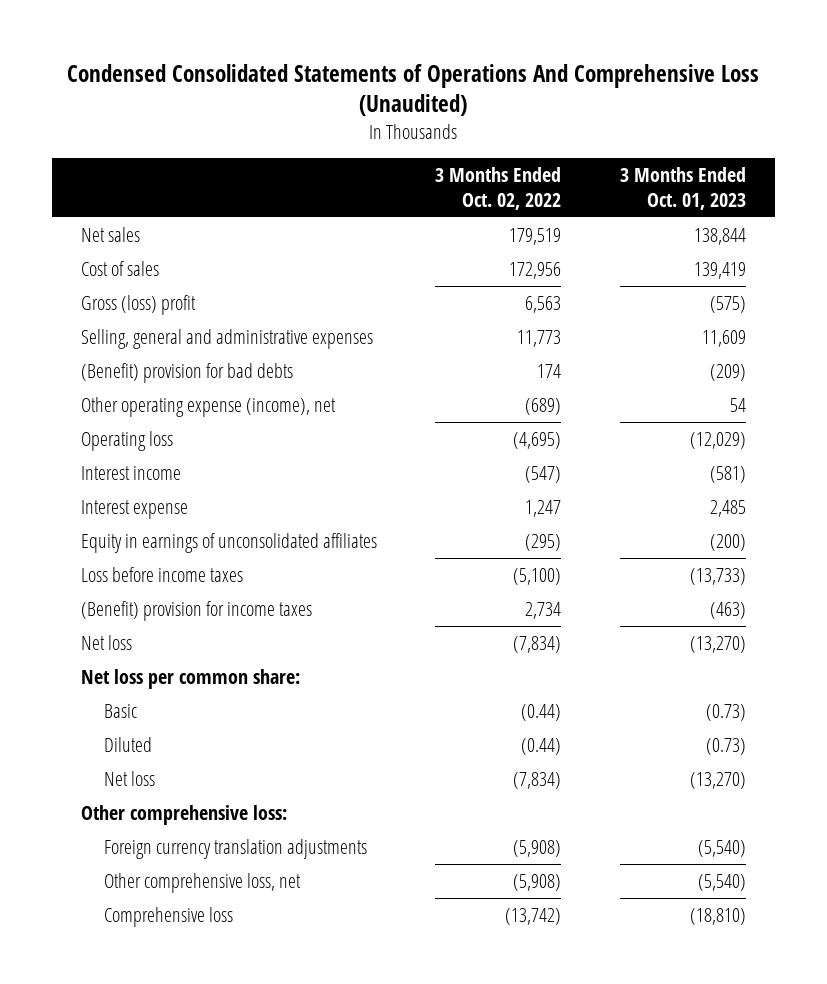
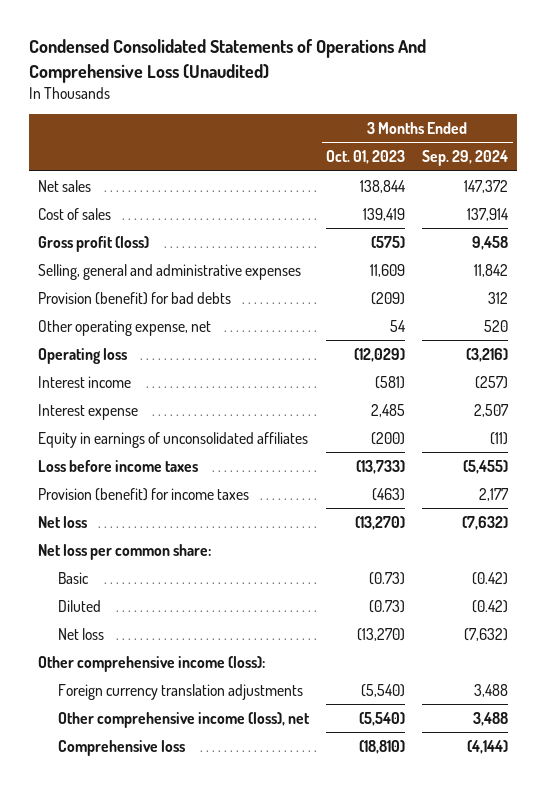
- | 3 Months Ended Oct. 02, 2022 | 3 Months Ended Oct. 01, 2023
+ | 3 Months Ended Oct. 01, 2023 | 3 Months Ended Sep. 29, 2024
- Gross (loss) profit | 6,563 | (575)
+ Gross profit (loss) | (575) | 9,458
- (Benefit) provision for bad debts | 174 | (209)
- Other operating expense (income), net | (689) | 54
+ Provision (benefit) for bad debts | (209) | 312
+ Other operating expense, net | 54 | 520
- (Benefit) provision for income taxes | 2,734 | (463)
+ Provision (benefit) for income taxes | (463) | 2,177
- Other comprehensive loss:
+ Other comprehensive income (loss):
- Other comprehensive loss, net | (5,908) | (5,540)
+ Other comprehensive income (loss), net | (5,540) | 3,488

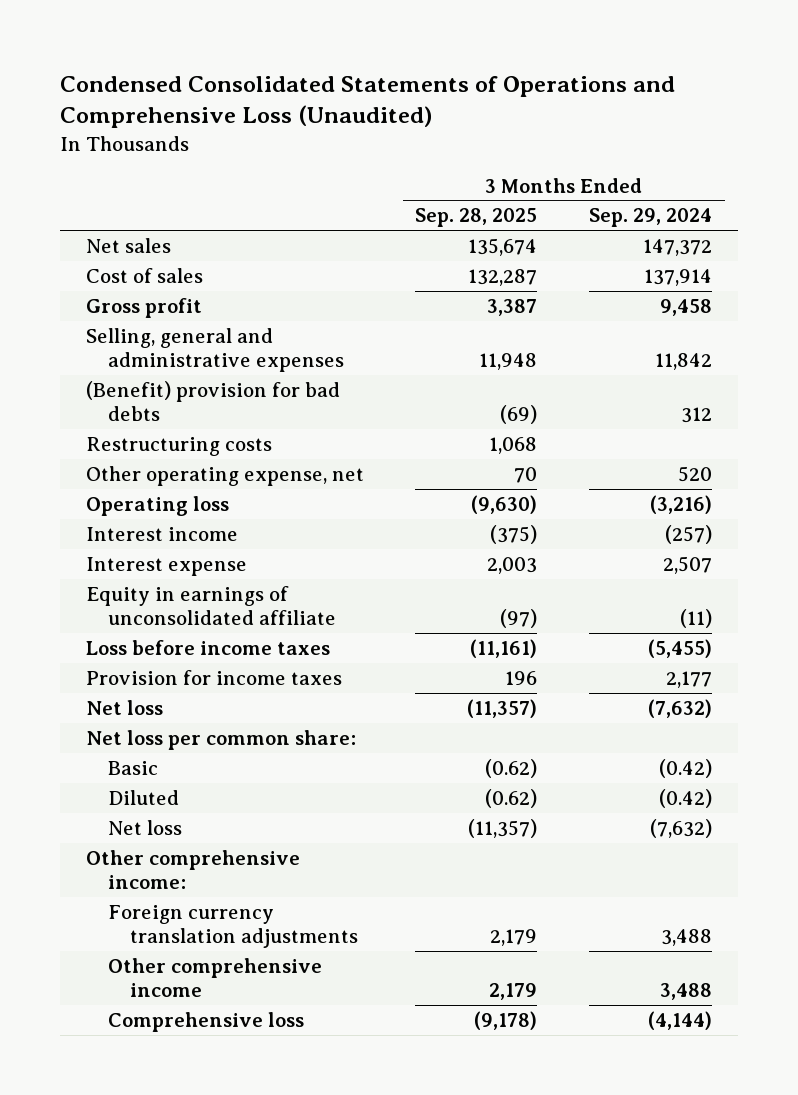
- Condensed Consolidated Statements of Operations And Comprehensive Loss (Unaudited)
+ Condensed Consolidated Statements of Operations and Comprehensive Loss (Unaudited)
- | 3 Months Ended Oct. 01, 2023 | 3 Months Ended Sep. 29, 2024
+ | 3 Months Ended Sep. 28, 2025 | 3 Months Ended Sep. 29, 2024
- Gross profit (loss) | (575) | 9,458
+ Gross profit | 3,387 | 9,458
- Provision (benefit) for bad debts | (209) | 312
+ (Benefit) provision for bad debts | (69) | 312
+ Restructuring costs | 1,068 |
- Equity in earnings of unconsolidated affiliates | (200) | (11)
+ Equity in earnings of unconsolidated affiliate | (97) | (11)
- Provision (benefit) for income taxes | (463) | 2,177
+ Provision for income taxes | 196 | 2,177
- Other comprehensive income (loss):
+ Other comprehensive income:
- Other comprehensive income (loss), net | (5,540) | 3,488
+ Other comprehensive income | 2,179 | 3,488

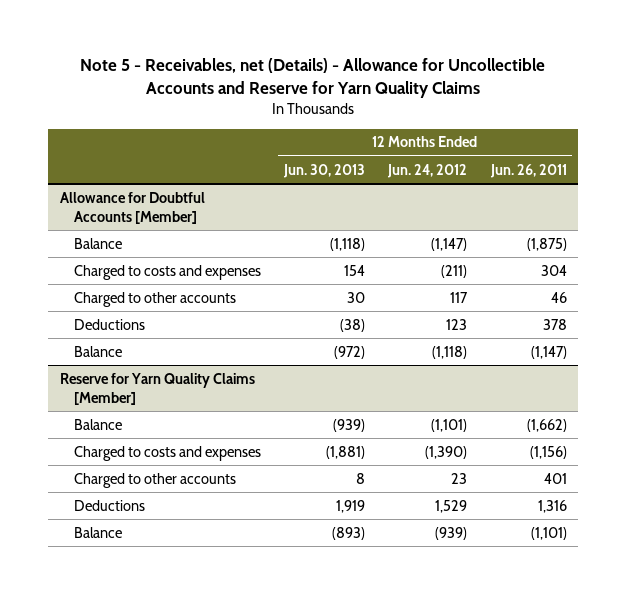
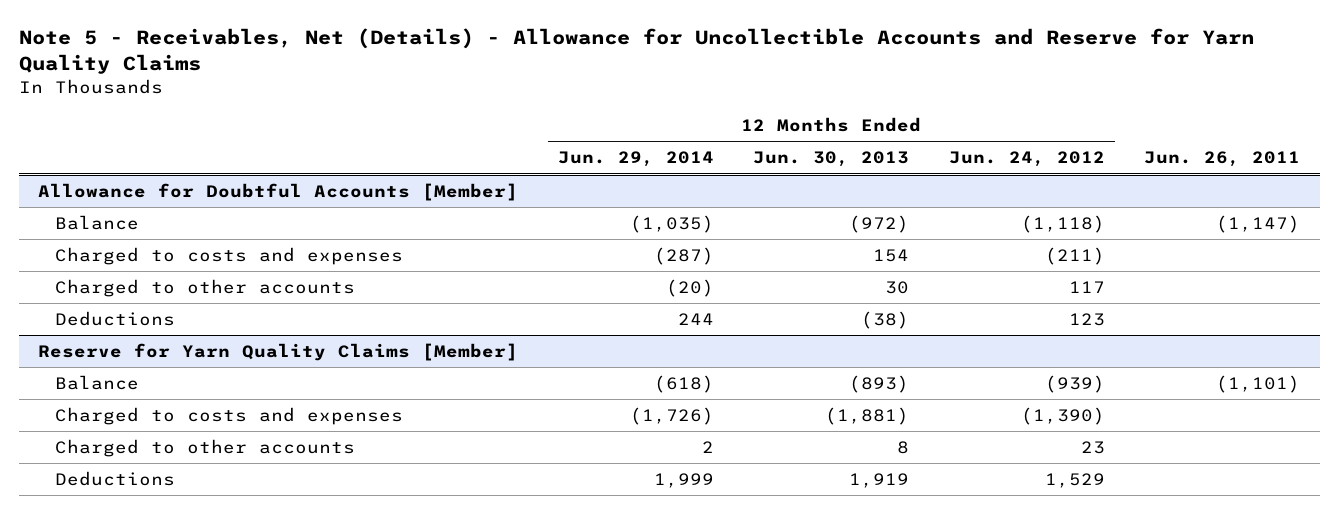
- Note 5 - Receivables, net (Details) - Allowance for Uncollectible Accounts and Reserve for Yarn Quality Claims
+ Note 5 - Receivables, Net (Details) - Allowance for Uncollectible Accounts and Reserve for Yarn Quality Claims
- | 12 Months Ended Jun. 30, 2013 | 12 Months Ended Jun. 24, 2012 | 12 Months Ended Jun. 26, 2011
+ | 12 Months Ended Jun. 29, 2014 | 12 Months Ended Jun. 30, 2013 | 12 Months Ended Jun. 24, 2012 | Jun. 26, 2011
@ Allowance for Doubtful Accounts [Member]
- Balance | (1,118) | (1,147) | (1,875)
moved up: Balance | (1,035) | (972) | (1,118) | (1,147)
@ Reserve for Yarn Quality Claims [Member]
- Balance | (939) | (1,101) | (1,662)
moved up: Balance | (618) | (893) | (939) | (1,101)

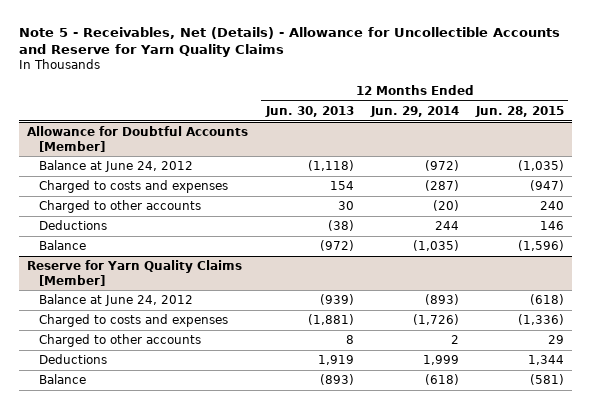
- | 12 Months Ended Jun. 29, 2014 | 12 Months Ended Jun. 30, 2013 | 12 Months Ended Jun. 24, 2012 | Jun. 26, 2011
+ | 12 Months Ended Jun. 30, 2013 | 12 Months Ended Jun. 29, 2014 | 12 Months Ended Jun. 28, 2015
@ Allowance for Doubtful Accounts [Member]
+ Balance at June 24, 2012 | (1,118) | (972) | (1,035)
moved down: Balance | (972) | (1,035) | (1,596)
@ Reserve for Yarn Quality Claims [Member]
+ Balance at June 24, 2012 | (939) | (893) | (618)
moved down: Balance | (893) | (618) | (581)

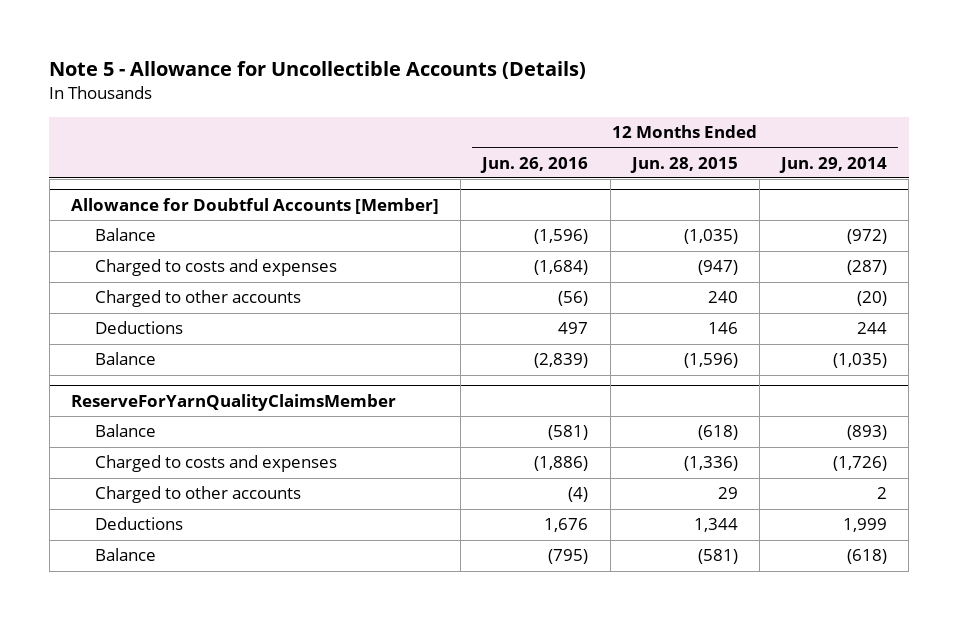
- Note 5 - Receivables, Net (Details) - Allowance for Uncollectible Accounts and Reserve for Yarn Quality Claims
+ Note 5 - Allowance for Uncollectible Accounts (Details)
- | 12 Months Ended Jun. 30, 2013 | 12 Months Ended Jun. 29, 2014 | 12 Months Ended Jun. 28, 2015
+ | 12 Months Ended Jun. 26, 2016 | 12 Months Ended Jun. 28, 2015 | 12 Months Ended Jun. 29, 2014
@ Allowance for Doubtful Accounts [Member]
- Balance at June 24, 2012 | (1,118) | (972) | (1,035)
+ Balance | (1,596) | (1,035) | (972)
- Reserve for Yarn Quality Claims [Member]
- Balance at June 24, 2012 | (939) | (893) | (618)
+ ReserveForYarnQualityClaimsMember
+ Balance | (581) | (618) | (893)

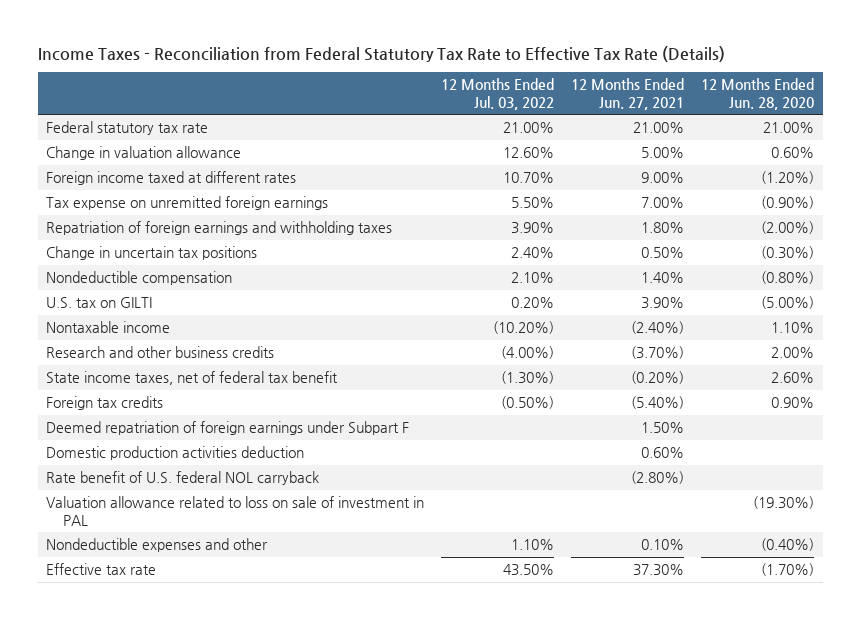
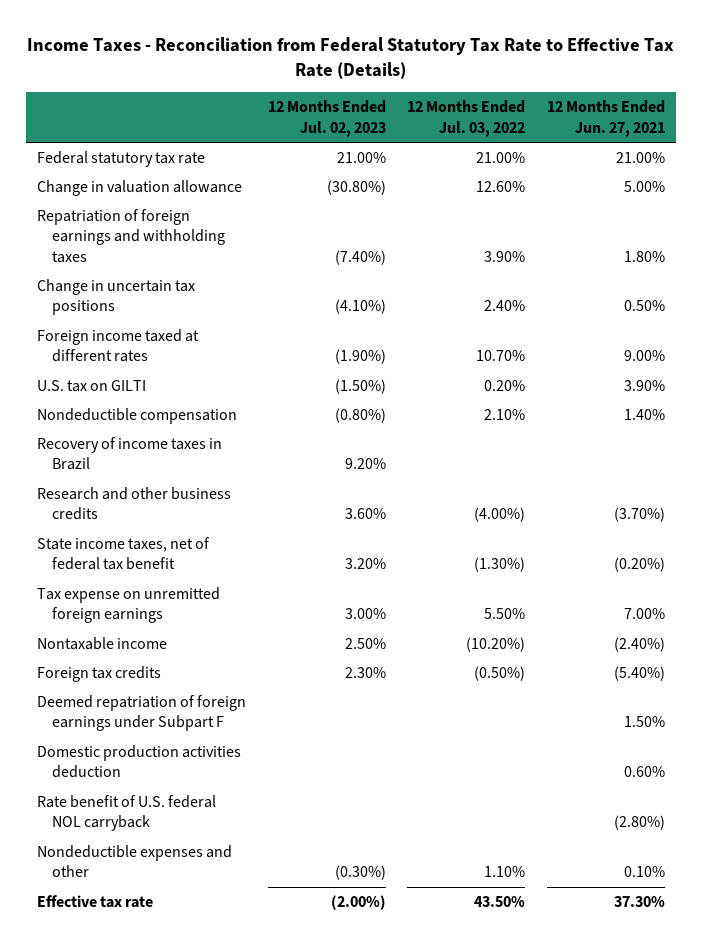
- | 12 Months Ended Jul. 03, 2022 | 12 Months Ended Jun. 27, 2021 | 12 Months Ended Jun. 28, 2020
+ | 12 Months Ended Jul. 02, 2023 | 12 Months Ended Jul. 03, 2022 | 12 Months Ended Jun. 27, 2021
moved down: Foreign income taxed at different rates | (1.90%) | 10.70% | 9.00%
moved down: Nondeductible compensation | (0.80%) | 2.10% | 1.40%
+ Recovery of income taxes in Brazil | 9.20% | |
moved down: Tax expense on unremitted foreign earnings | 3.00% | 5.50% | 7.00%
moved down: Nontaxable income | 2.50% | (10.20%) | (2.40%)
- Valuation allowance related to loss on sale of investment in PAL | | | (19.30%)

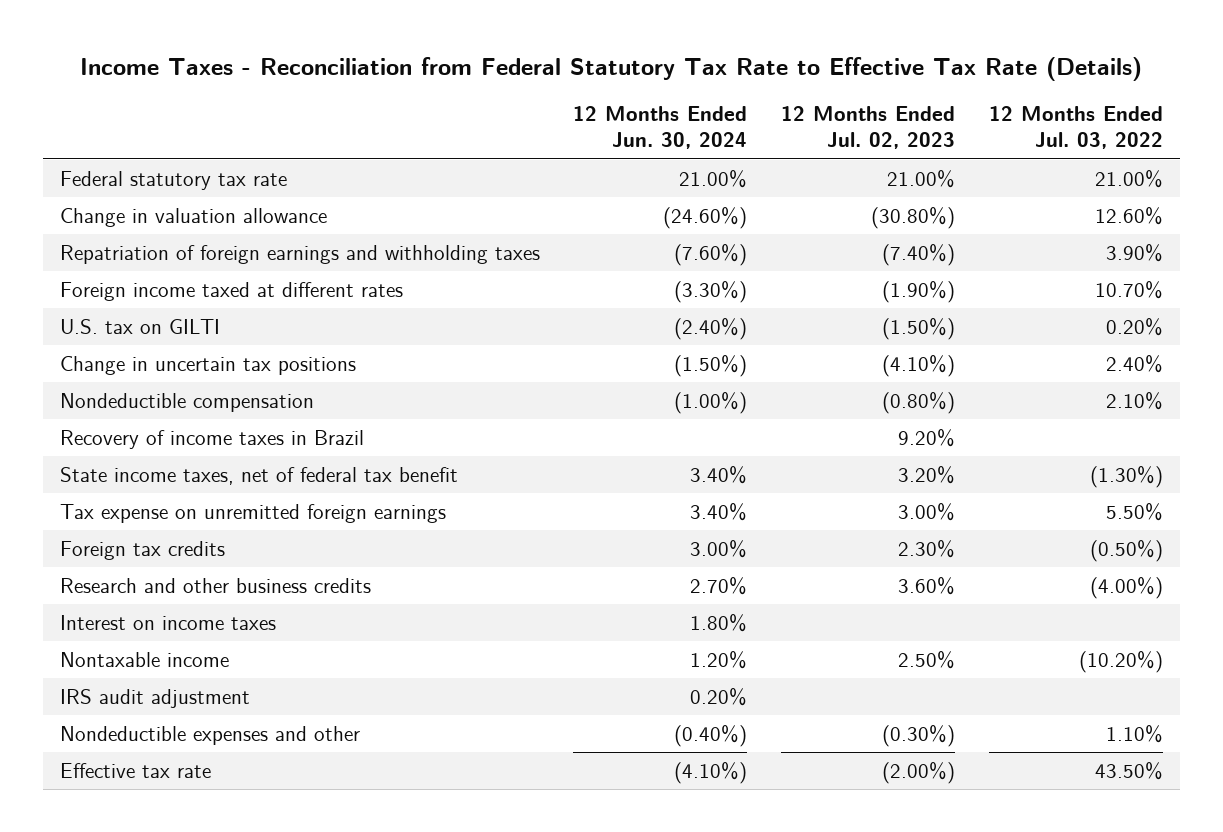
- | 12 Months Ended Jul. 02, 2023 | 12 Months Ended Jul. 03, 2022 | 12 Months Ended Jun. 27, 2021
+ | 12 Months Ended Jun. 30, 2024 | 12 Months Ended Jul. 02, 2023 | 12 Months Ended Jul. 03, 2022
moved down: Change in uncertain tax positions | (1.50%) | (4.10%) | 2.40%
- Deemed repatriation of foreign earnings under Subpart F | | | 1.50%
- Domestic production activities deduction | | | 0.60%
- Rate benefit of U.S. federal NOL carryback | | | (2.80%)
moved down: Research and other business credits | 2.70% | 3.60% | (4.00%)
+ Interest on income taxes | 1.80% | |
moved down: Nontaxable income | 1.20% | 2.50% | (10.20%)
+ IRS audit adjustment | 0.20% | |

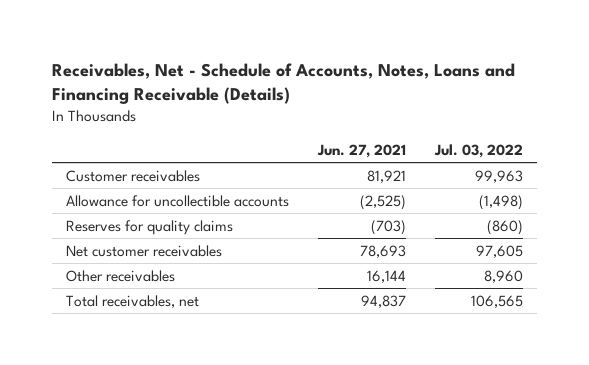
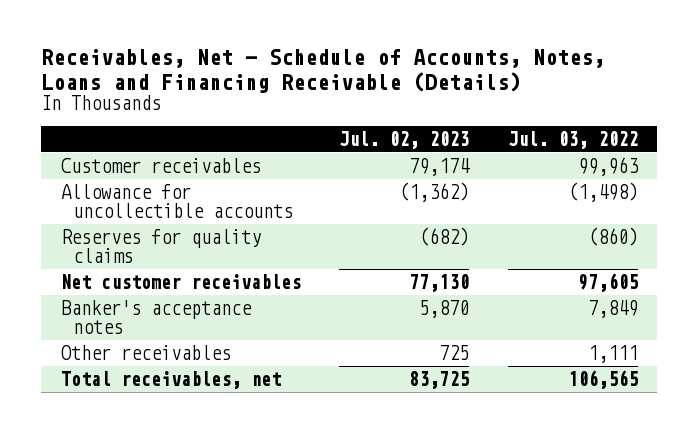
- | Jun. 27, 2021 | Jul. 03, 2022
+ | Jul. 02, 2023 | Jul. 03, 2022
- Other receivables | 16,144 | 8,960
+ Banker's acceptance notes | 5,870 | 7,849
+ Other receivables | 725 | 1,111

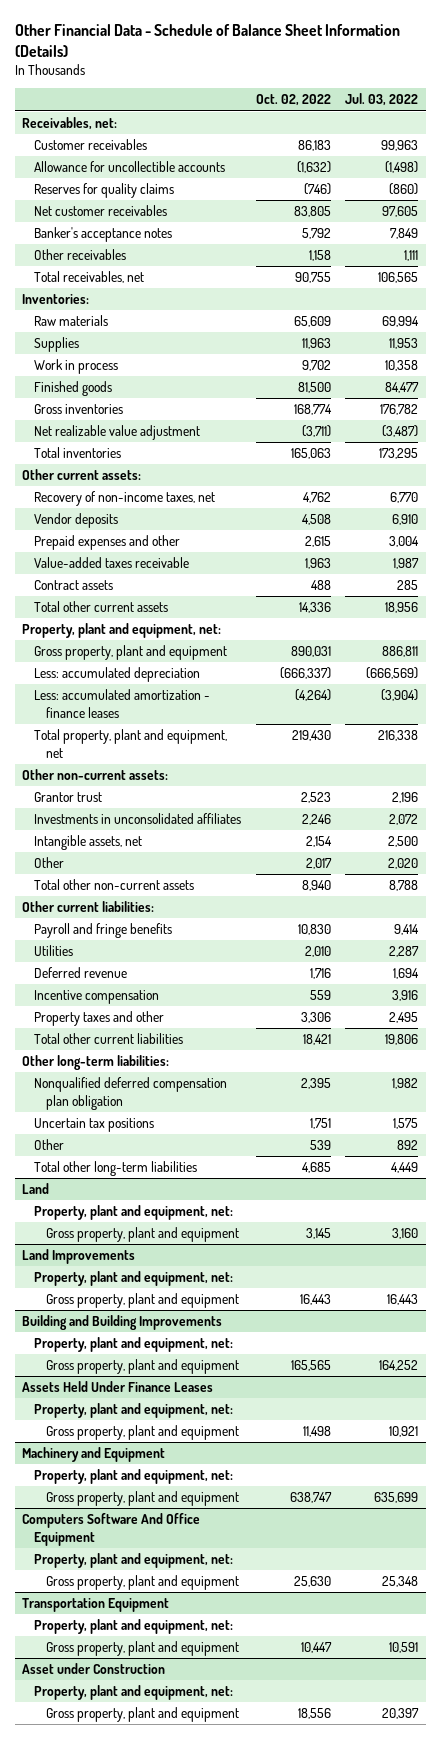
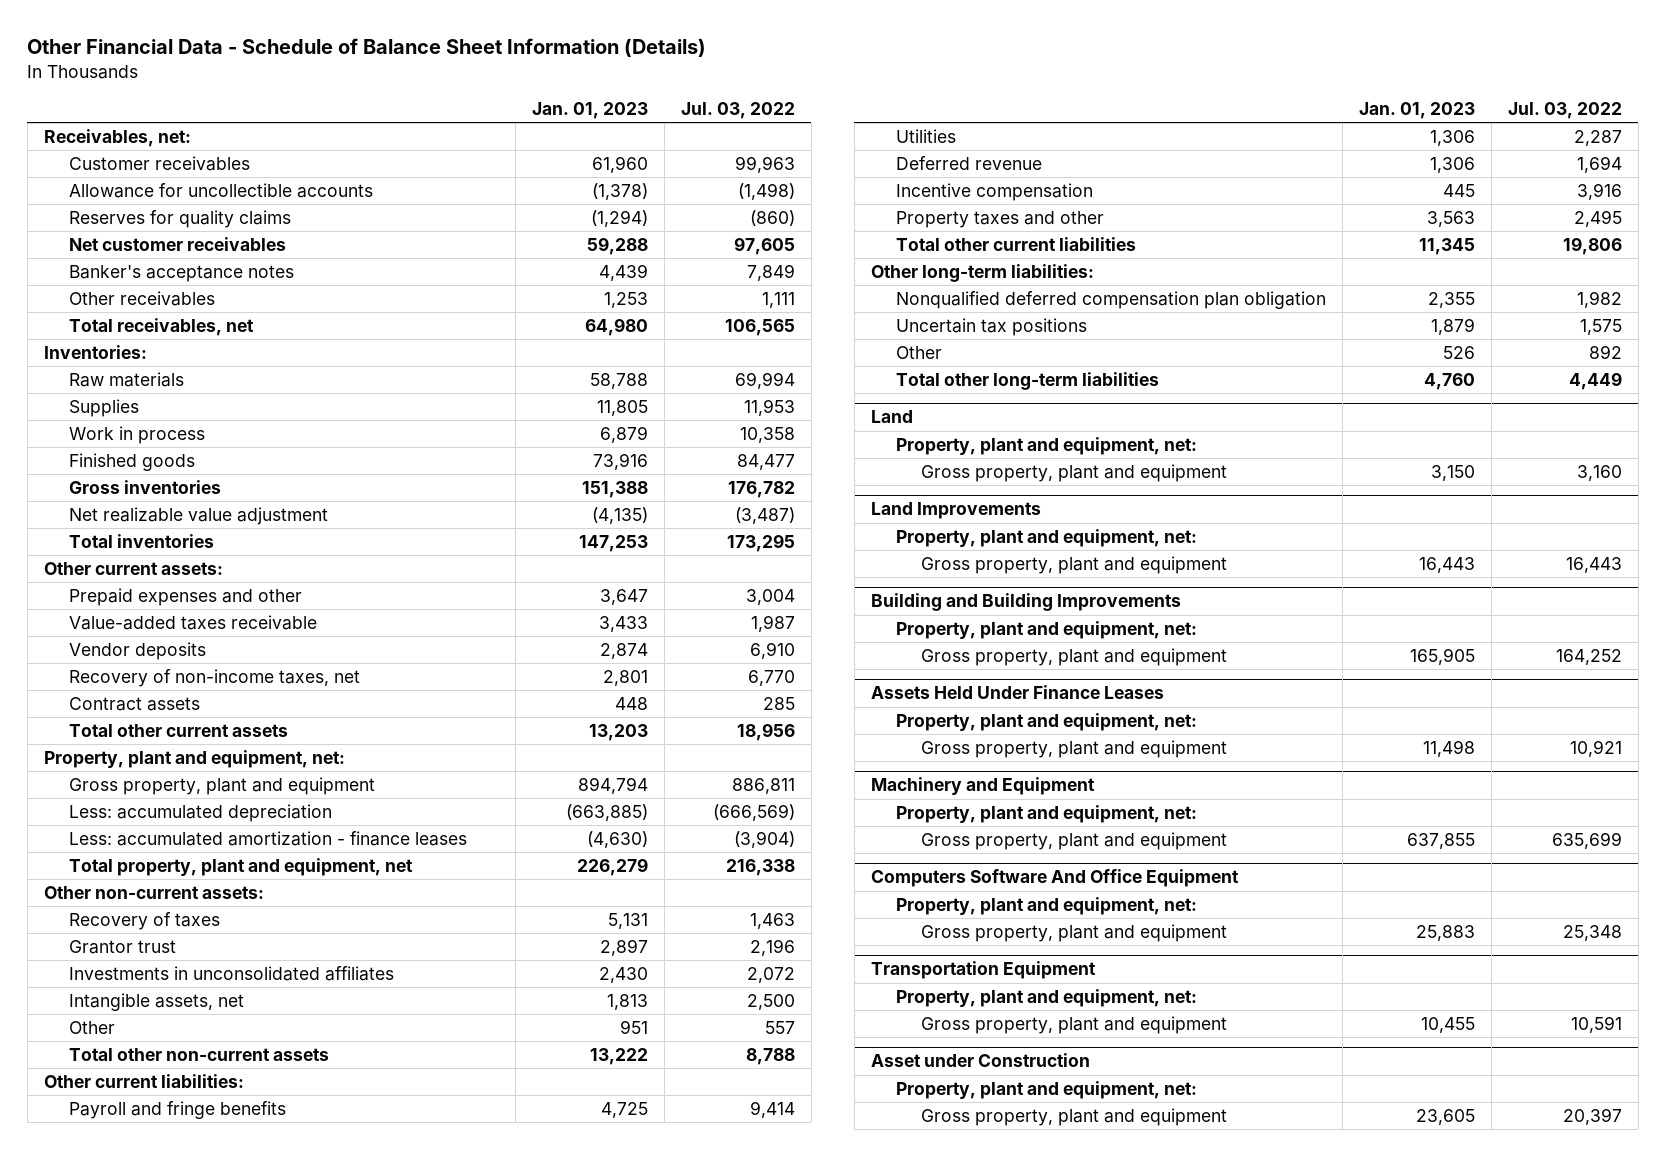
- | Oct. 02, 2022 | Jul. 03, 2022
+ | Jan. 01, 2023 | Jul. 03, 2022
moved down: Vendor deposits | 2,874 | 6,910
moved down: Recovery of non-income taxes, net | 2,801 | 6,770
+ Recovery of taxes | 5,131 | 1,463
- Other | 2,017 | 2,020
+ Other | 951 | 557

